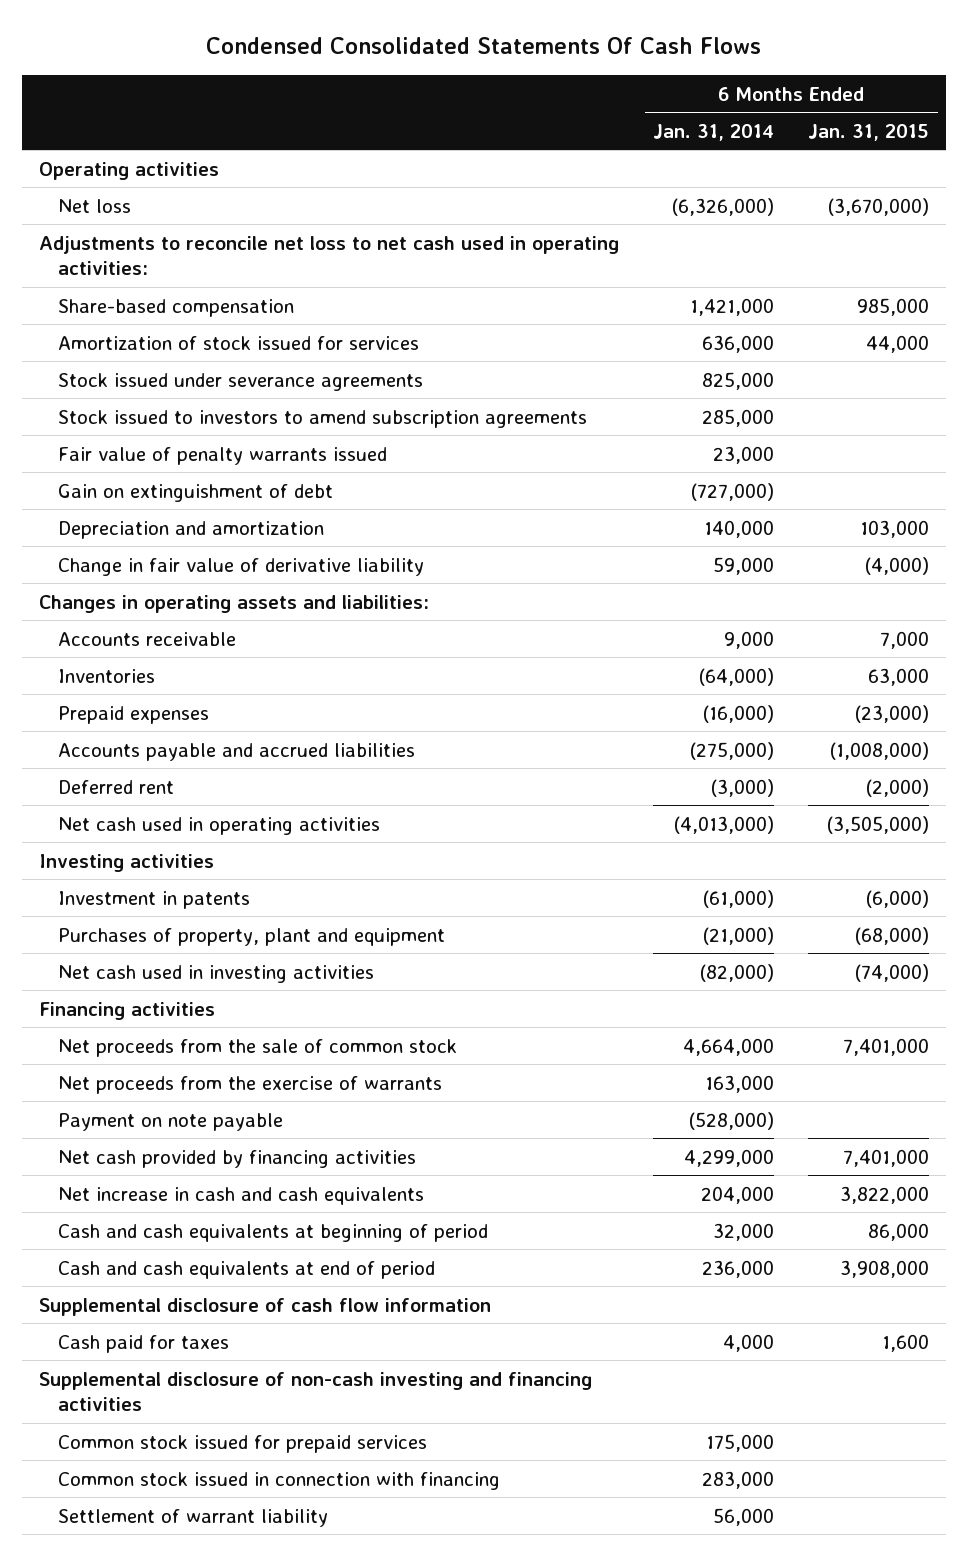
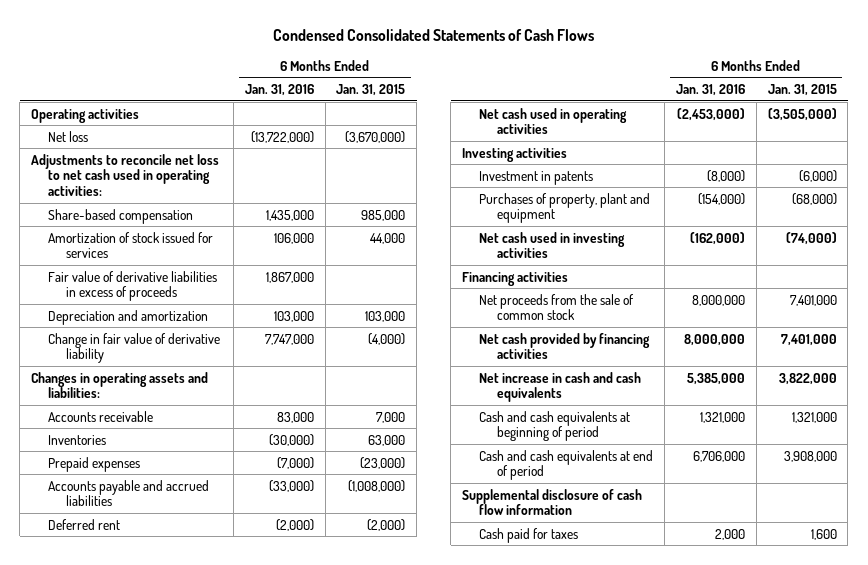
- Condensed Consolidated Statements Of Cash Flows
+ Condensed Consolidated Statements of Cash Flows
- | 6 Months Ended Jan. 31, 2014 | 6 Months Ended Jan. 31, 2015
+ | 6 Months Ended Jan. 31, 2016 | 6 Months Ended Jan. 31, 2015
- Stock issued under severance agreements | 825,000 |
- Stock issued to investors to amend subscription agreements | 285,000 |
- Fair value of penalty warrants issued | 23,000 |
- Gain on extinguishment of debt | (727,000) |
+ Fair value of derivative liabilities in excess of proceeds | 1,867,000 |
- Net proceeds from the exercise of warrants | 163,000 |
- Payment on note payable | (528,000) |
- Cash and cash equivalents at beginning of period | 32,000 | 86,000
+ Cash and cash equivalents at beginning of period | 1,321,000 | 1,321,000
- Supplemental disclosure of non-cash investing and financing activities
- Common stock issued for prepaid services | 175,000 |
- Common stock issued in connection with financing | 283,000 |
- Settlement of warrant liability | 56,000 |

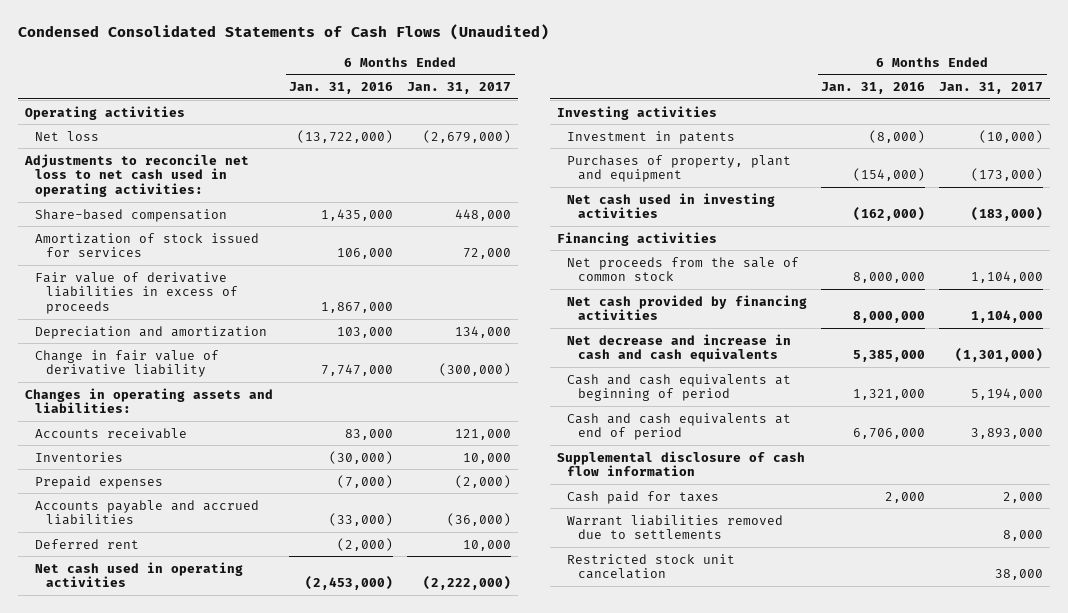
- Condensed Consolidated Statements of Cash Flows
+ Condensed Consolidated Statements of Cash Flows (Unaudited)
- | 6 Months Ended Jan. 31, 2016 | 6 Months Ended Jan. 31, 2015
+ | 6 Months Ended Jan. 31, 2016 | 6 Months Ended Jan. 31, 2017
- Net increase in cash and cash equivalents | 5,385,000 | 3,822,000
+ Net decrease and increase in cash and cash equivalents | 5,385,000 | (1,301,000)
+ Warrant liabilities removed due to settlements | | 8,000
+ Restricted stock unit cancelation | | 38,000

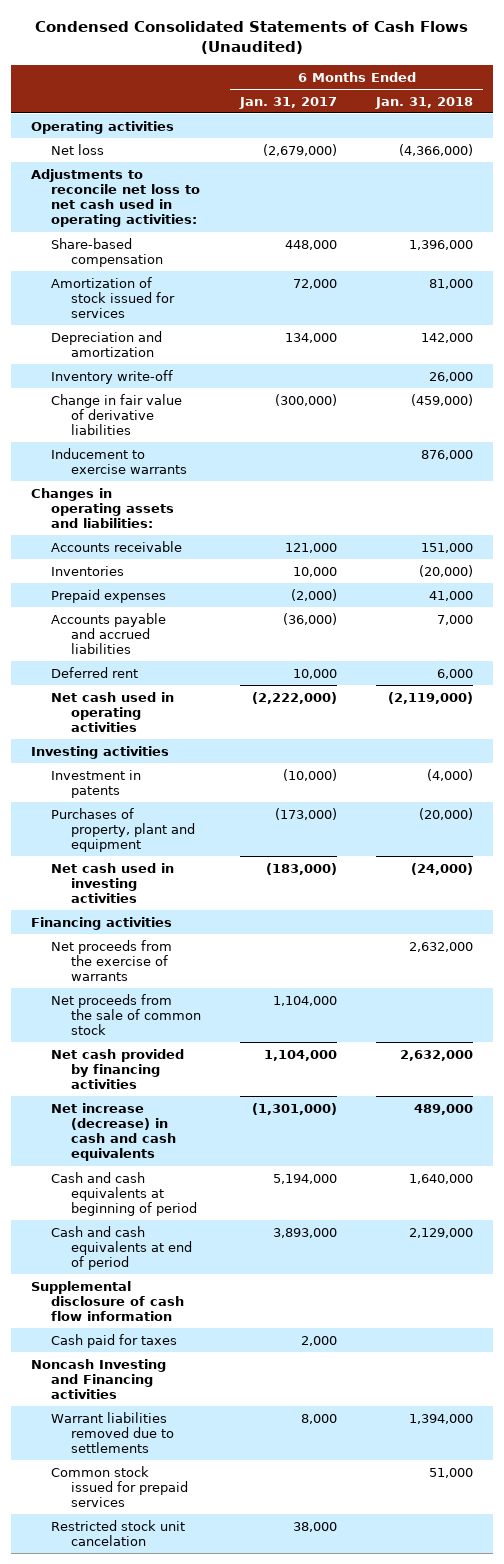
- | 6 Months Ended Jan. 31, 2016 | 6 Months Ended Jan. 31, 2017
+ | 6 Months Ended Jan. 31, 2017 | 6 Months Ended Jan. 31, 2018
- Fair value of derivative liabilities in excess of proceeds | 1,867,000 |
- Change in fair value of derivative liability | 7,747,000 | (300,000)
+ Inventory write-off | | 26,000
+ Change in fair value of derivative liabilities | (300,000) | (459,000)
+ Inducement to exercise warrants | | 876,000
+ Net proceeds from the exercise of warrants | | 2,632,000
- Net decrease and increase in cash and cash equivalents | 5,385,000 | (1,301,000)
+ Net increase (decrease) in cash and cash equivalents | (1,301,000) | 489,000
+ Noncash Investing and Financing activities
+ Common stock issued for prepaid services | | 51,000

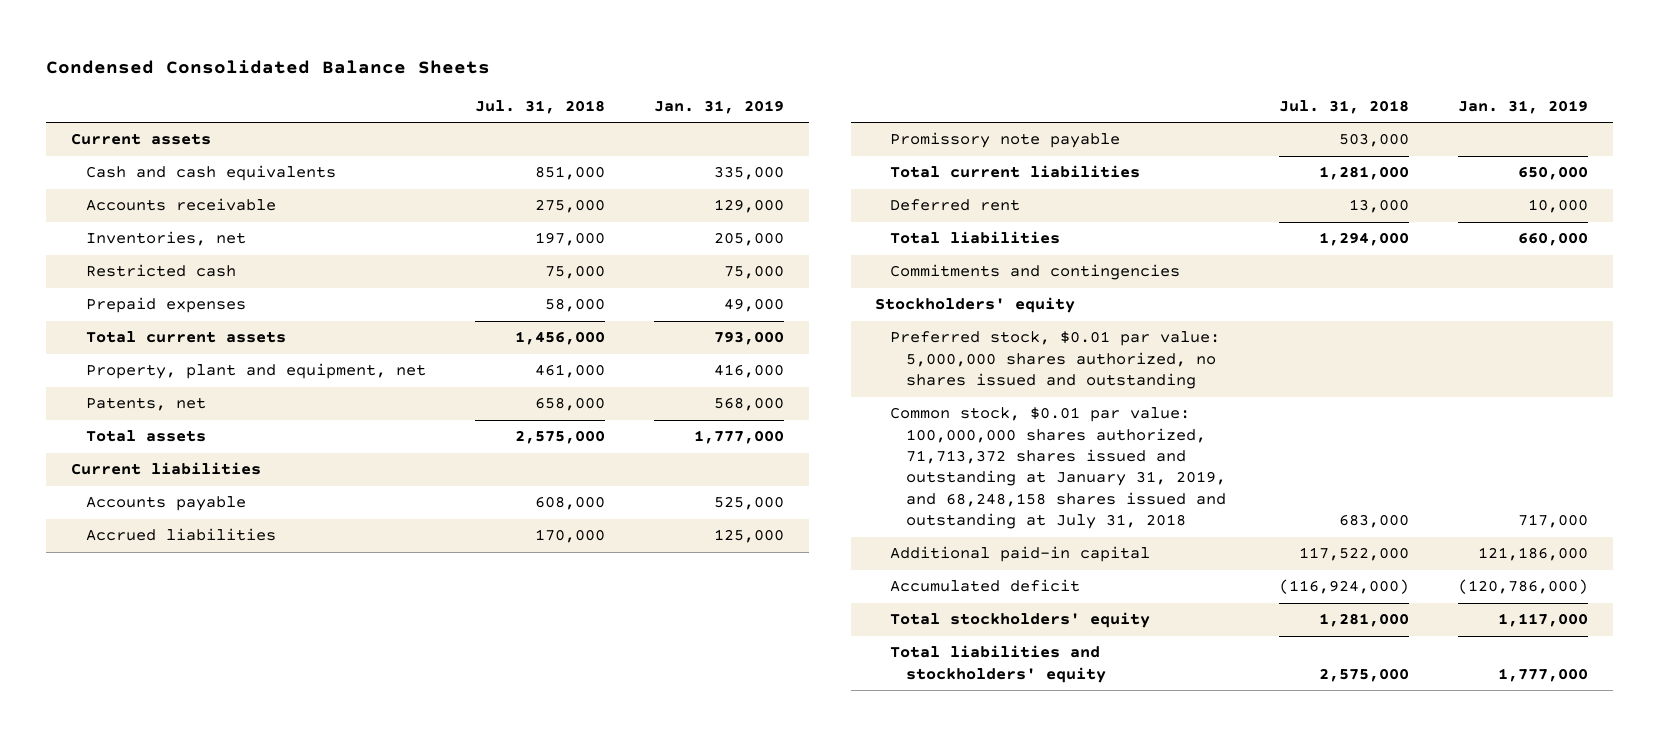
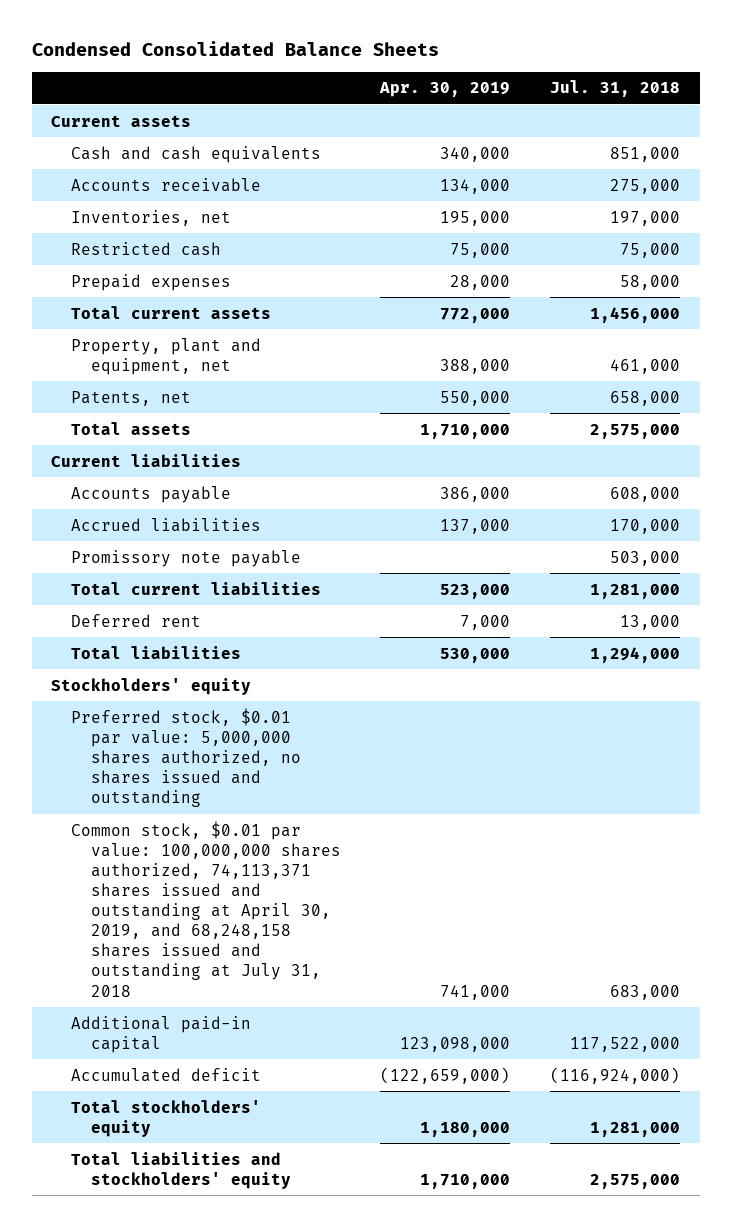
- | Jul. 31, 2018 | Jan. 31, 2019
+ | Apr. 30, 2019 | Jul. 31, 2018
- Commitments and contingencies
- Common stock, $0.01 par value: 100,000,000 shares authorized, 71,713,372 shares issued and outstanding at January 31, 2019, and 68,248,158 shares issued and outstanding at July 31, 2018 | 683,000 | 717,000
+ Common stock, $0.01 par value: 100,000,000 shares authorized, 74,113,371 shares issued and outstanding at April 30, 2019, and 68,248,158 shares issued and outstanding at July 31, 2018 | 741,000 | 683,000

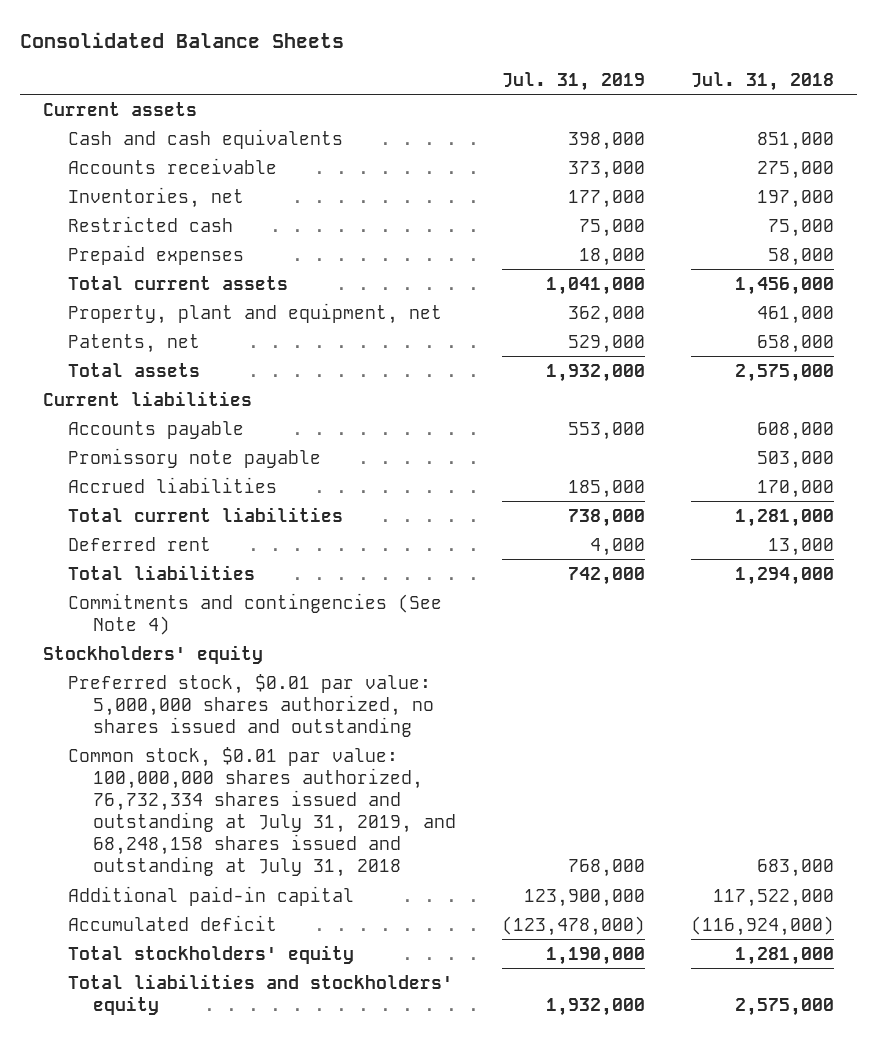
- Condensed Consolidated Balance Sheets
+ Consolidated Balance Sheets
- | Apr. 30, 2019 | Jul. 31, 2018
+ | Jul. 31, 2019 | Jul. 31, 2018
moved down: Accrued liabilities | 185,000 | 170,000
+ Commitments and contingencies (See Note 4)
- Common stock, $0.01 par value: 100,000,000 shares authorized, 74,113,371 shares issued and outstanding at April 30, 2019, and 68,248,158 shares issued and outstanding at July 31, 2018 | 741,000 | 683,000
+ Common stock, $0.01 par value: 100,000,000 shares authorized, 76,732,334 shares issued and outstanding at July 31, 2019, and 68,248,158 shares issued and outstanding at July 31, 2018 | 768,000 | 683,000

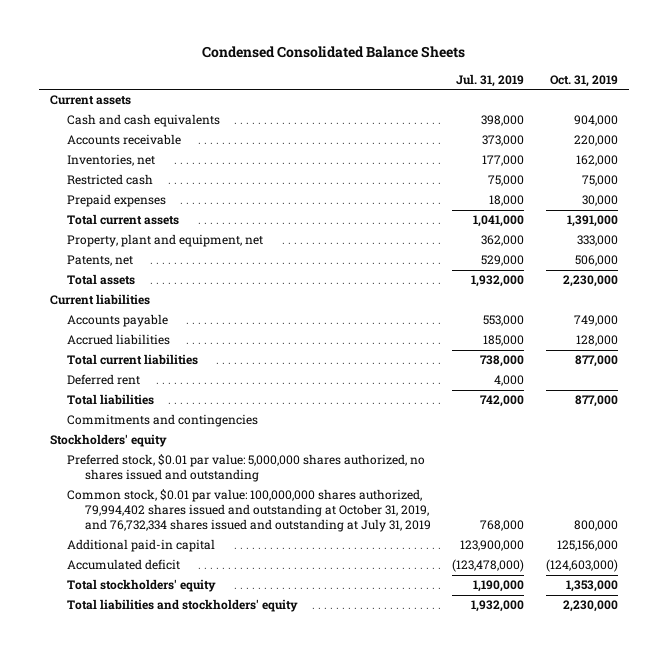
- Consolidated Balance Sheets
+ Condensed Consolidated Balance Sheets
- | Jul. 31, 2019 | Jul. 31, 2018
+ | Jul. 31, 2019 | Oct. 31, 2019
- Promissory note payable | | 503,000
- Commitments and contingencies (See Note 4)
+ Commitments and contingencies
- Common stock, $0.01 par value: 100,000,000 shares authorized, 76,732,334 shares issued and outstanding at July 31, 2019, and 68,248,158 shares issued and outstanding at July 31, 2018 | 768,000 | 683,000
+ Common stock, $0.01 par value: 100,000,000 shares authorized, 79,994,402 shares issued and outstanding at October 31, 2019, and 76,732,334 shares issued and outstanding at July 31, 2019 | 768,000 | 800,000

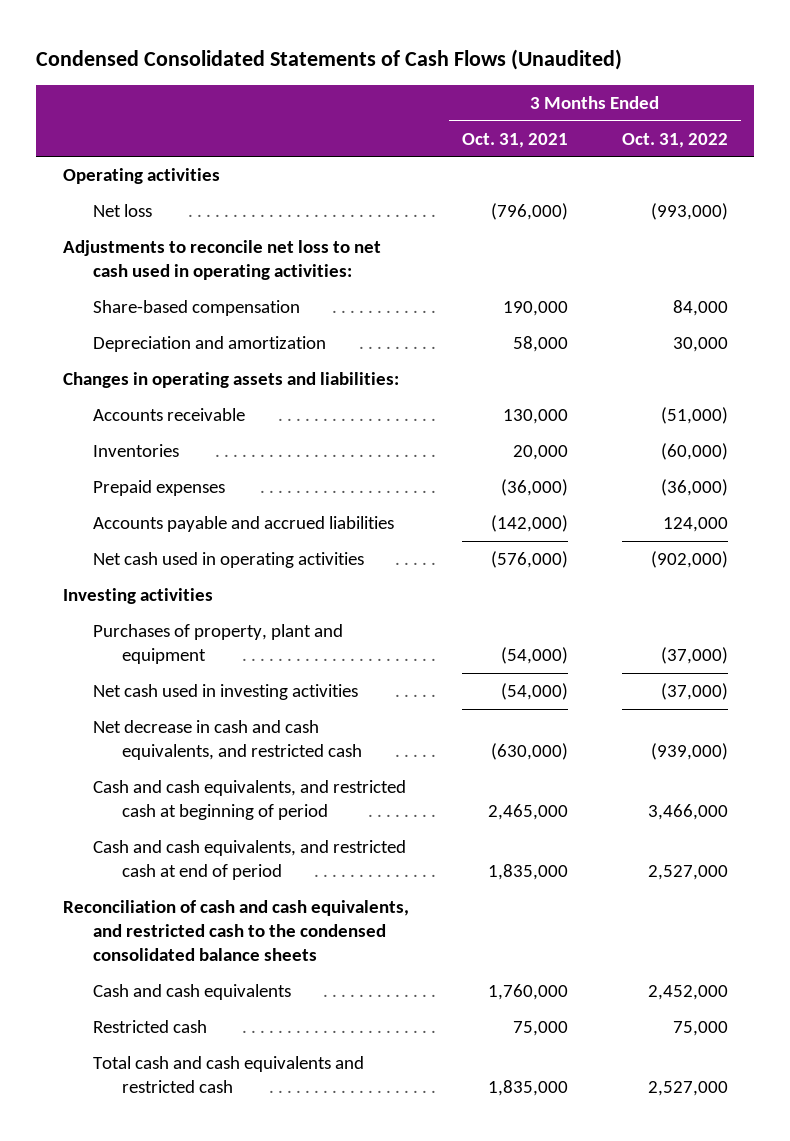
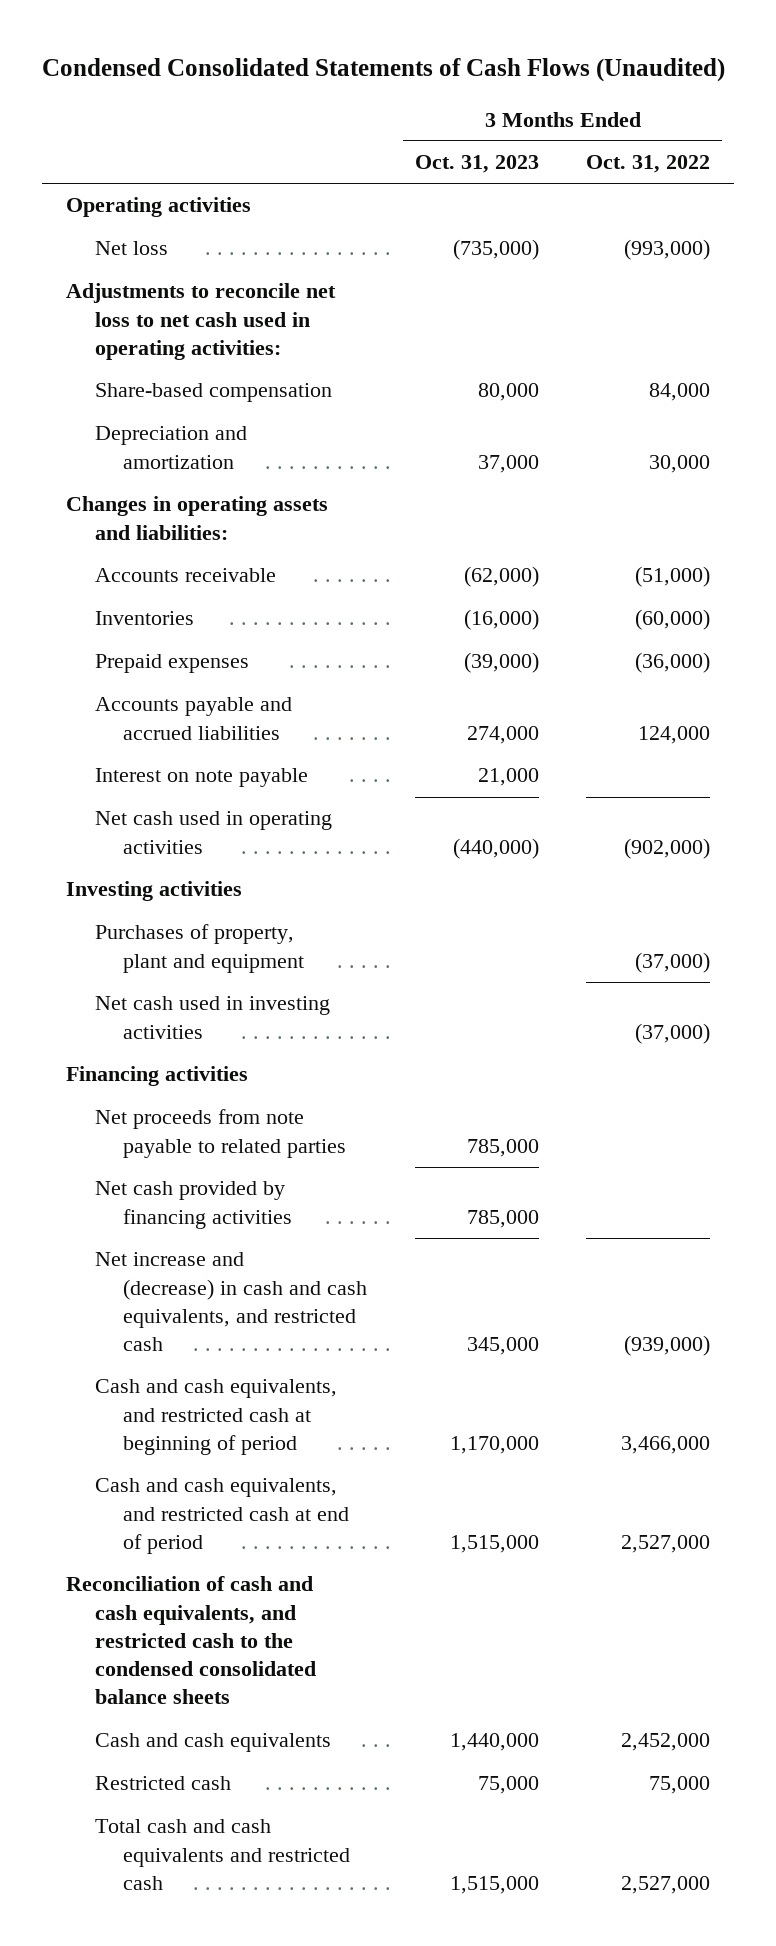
- | 3 Months Ended Oct. 31, 2021 | 3 Months Ended Oct. 31, 2022
+ | 3 Months Ended Oct. 31, 2023 | 3 Months Ended Oct. 31, 2022
+ Interest on note payable | 21,000 |
- Net decrease in cash and cash equivalents, and restricted cash | (630,000) | (939,000)
+ Financing activities
+ Net proceeds from note payable to related parties | 785,000 |
+ Net cash provided by financing activities | 785,000 |
+ Net increase and (decrease) in cash and cash equivalents, and restricted cash | 345,000 | (939,000)

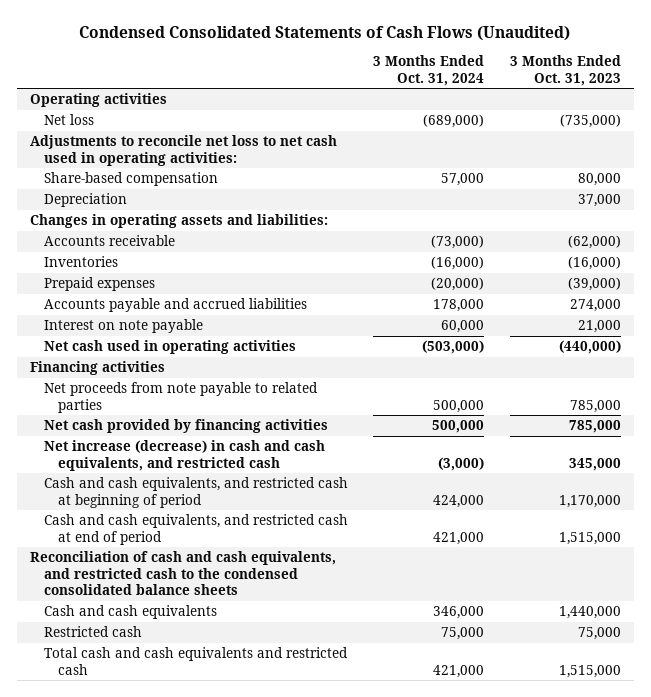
- | 3 Months Ended Oct. 31, 2023 | 3 Months Ended Oct. 31, 2022
+ | 3 Months Ended Oct. 31, 2024 | 3 Months Ended Oct. 31, 2023
- Depreciation and amortization | 37,000 | 30,000
+ Depreciation | | 37,000
- Investing activities
- Purchases of property, plant and equipment | | (37,000)
- Net cash used in investing activities | | (37,000)
- Net increase and (decrease) in cash and cash equivalents, and restricted cash | 345,000 | (939,000)
+ Net increase (decrease) in cash and cash equivalents, and restricted cash | (3,000) | 345,000

